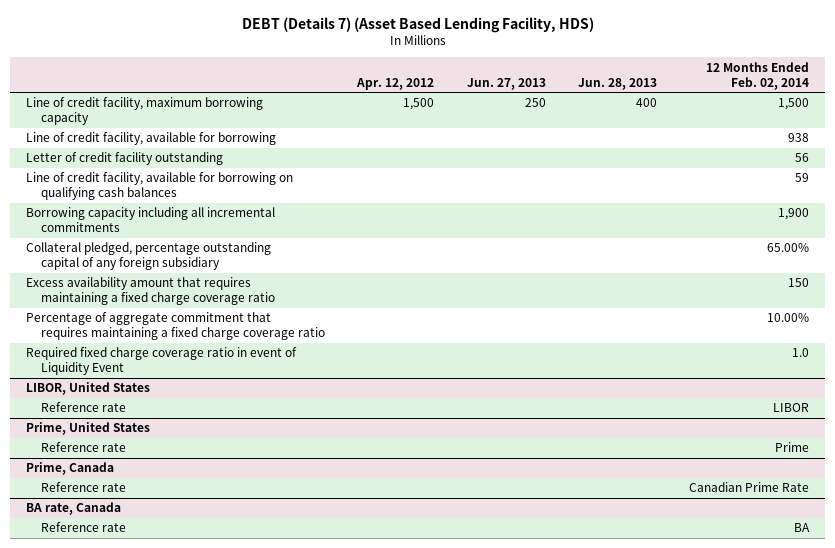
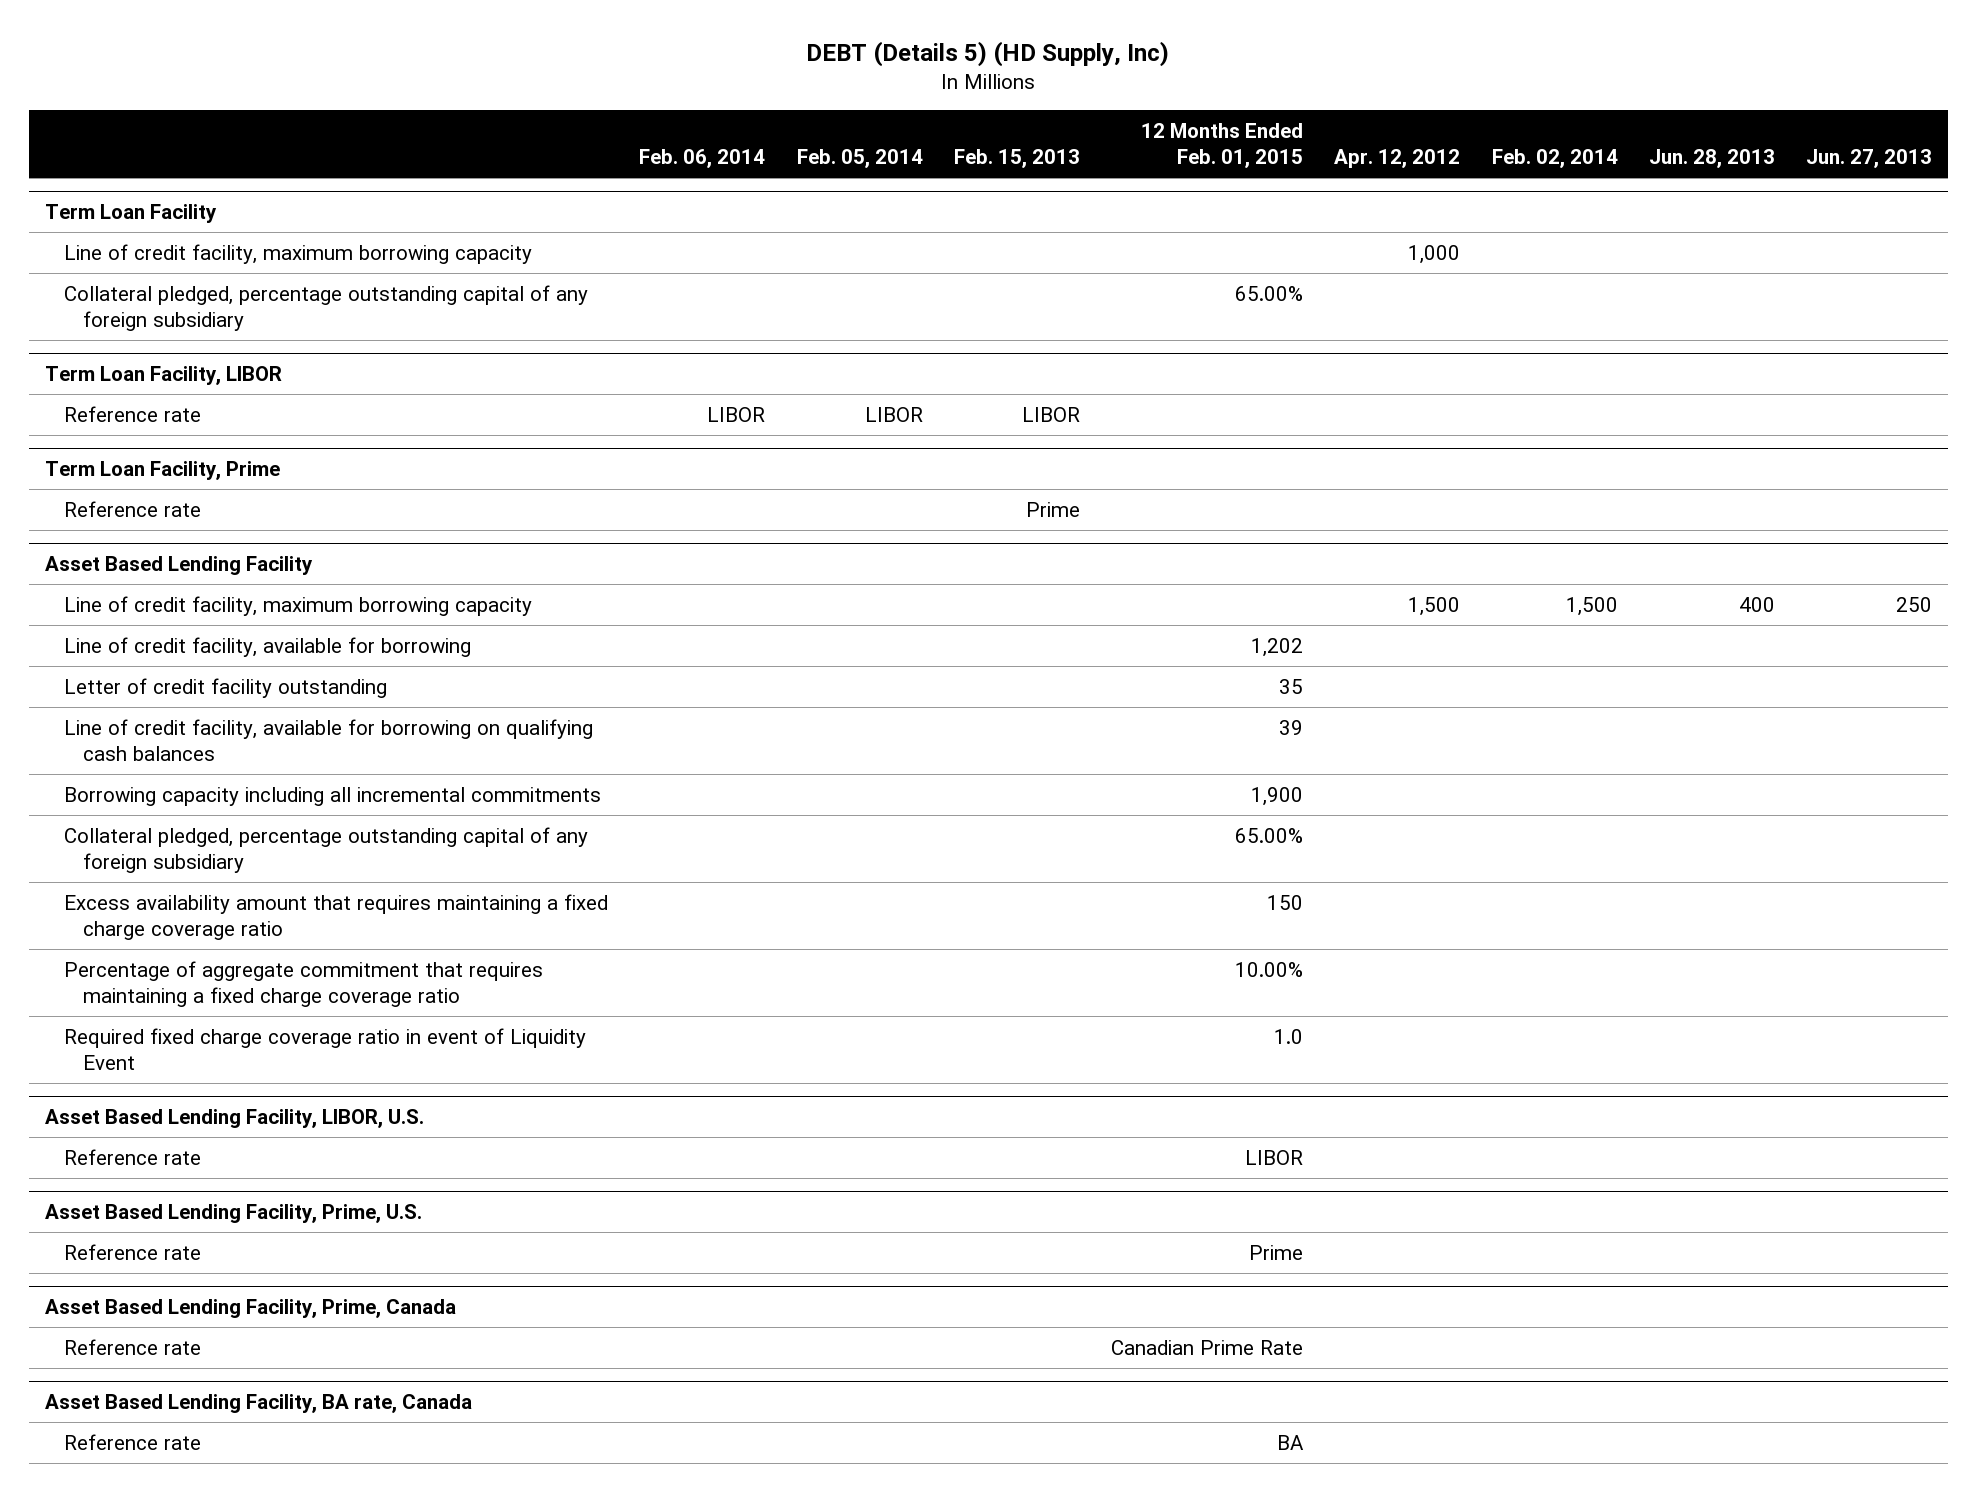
- DEBT (Details 7) (Asset Based Lending Facility, HDS)
+ DEBT (Details 5) (HD Supply, Inc)
- | Apr. 12, 2012 | Jun. 27, 2013 | Jun. 28, 2013 | 12 Months Ended Feb. 02, 2014
+ | Feb. 06, 2014 | Feb. 05, 2014 | Feb. 15, 2013 | 12 Months Ended Feb. 01, 2015 | Apr. 12, 2012 | Feb. 02, 2014 | Jun. 28, 2013 | Jun. 27, 2013
+ Term Loan Facility
+ Line of credit facility, maximum borrowing capacity | | | | | 1,000 | | |
+ Collateral pledged, percentage outstanding capital of any foreign subsidiary | | | | 65.00% | | | |
+ Term Loan Facility, LIBOR
+ Reference rate | LIBOR | LIBOR | LIBOR | | | | |
+ Term Loan Facility, Prime
+ Reference rate | | | Prime | | | | |
+ Asset Based Lending Facility
- LIBOR, United States
- Reference rate | | | | LIBOR
- Prime, United States
- Reference rate | | | | Prime
- Prime, Canada
+ Asset Based Lending Facility, LIBOR, U.S.
+ Reference rate | | | | LIBOR | | | |
+ Asset Based Lending Facility, Prime, U.S.
+ Reference rate | | | | Prime | | | |
+ Asset Based Lending Facility, Prime, Canada
- BA rate, Canada
+ Asset Based Lending Facility, BA rate, Canada

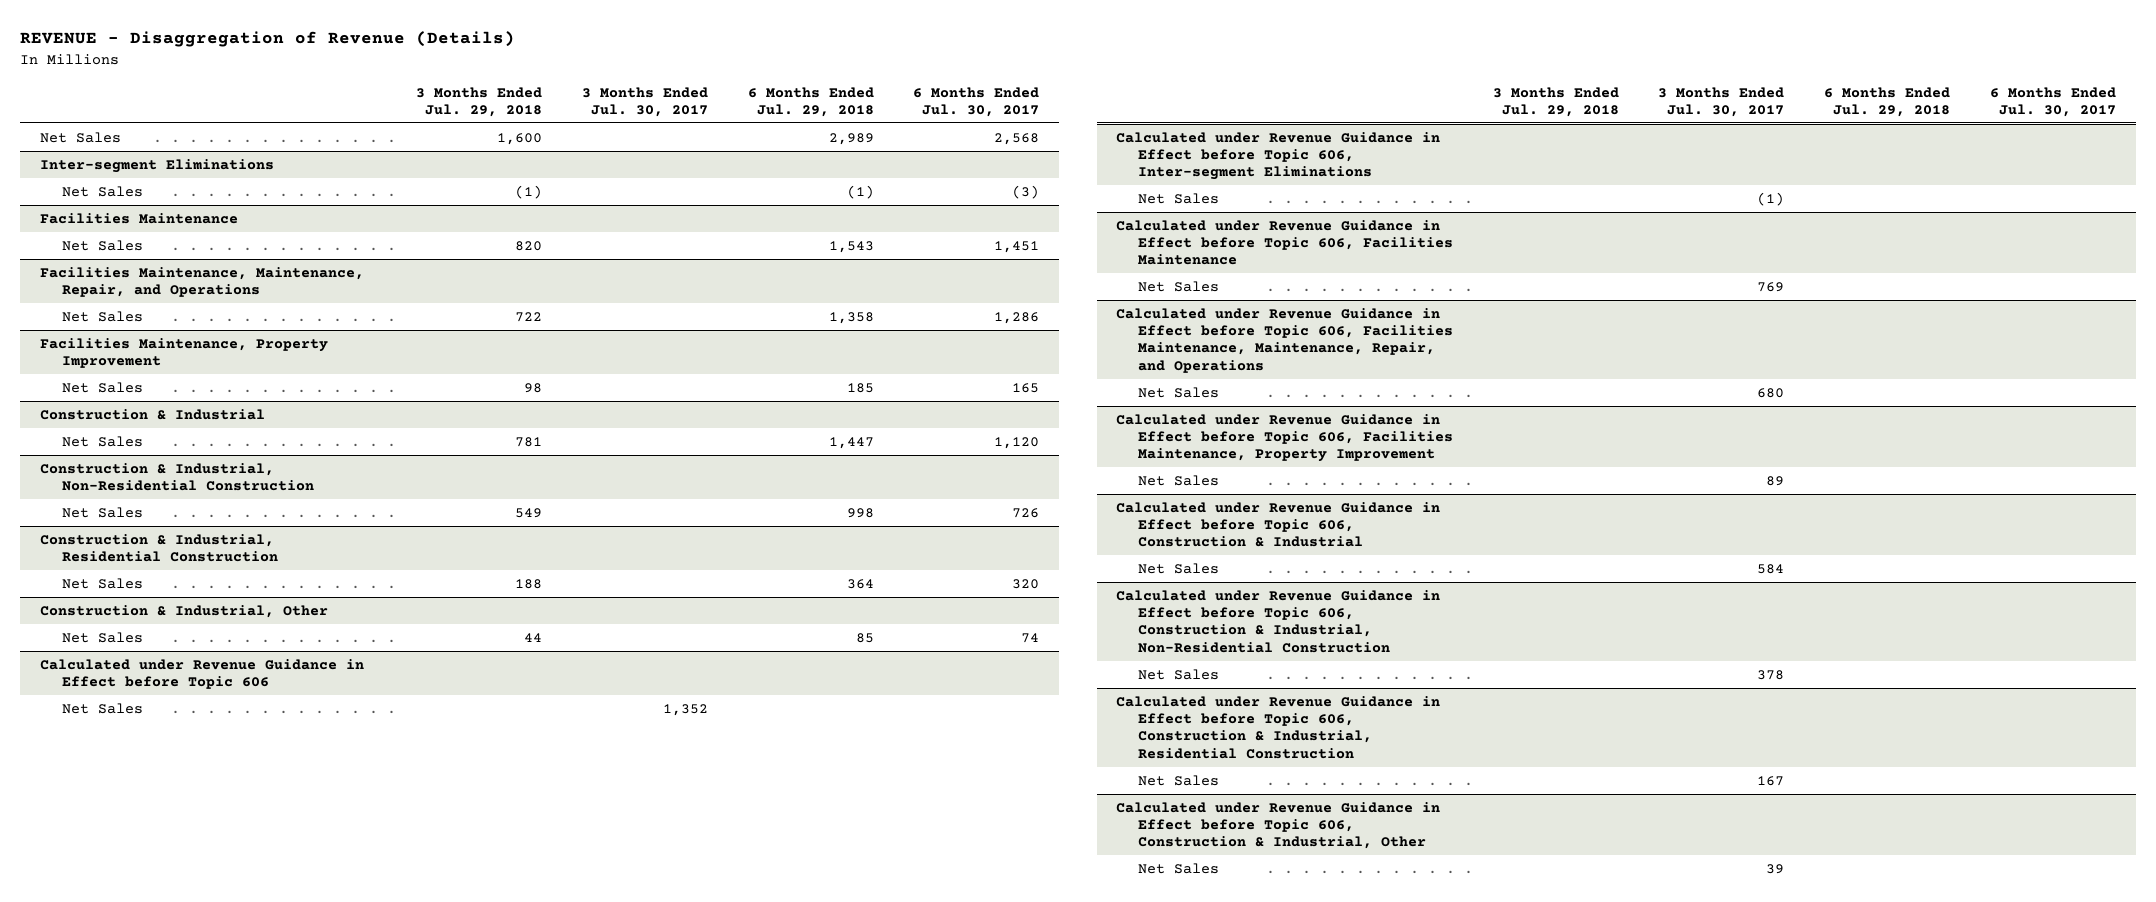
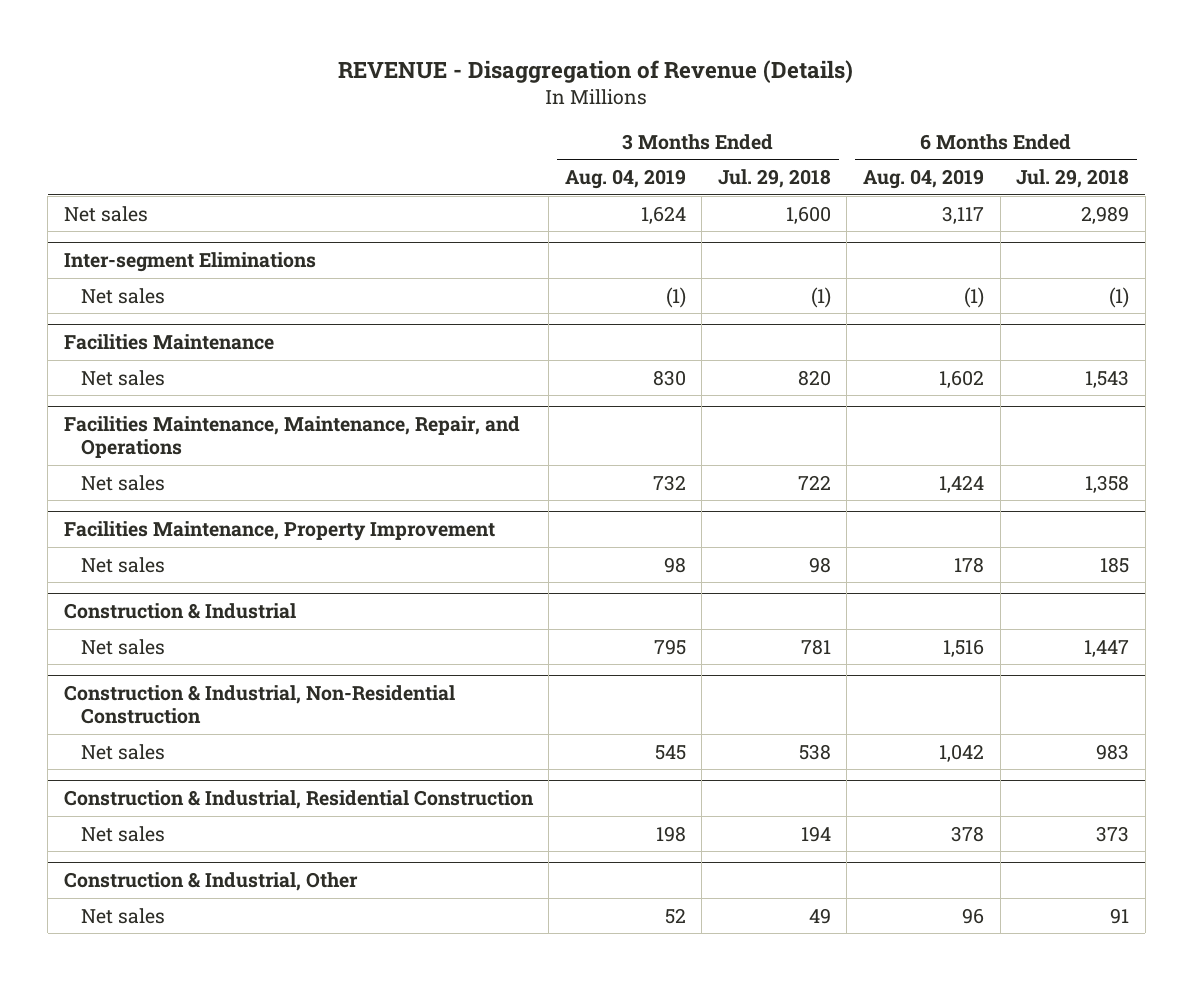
- | 3 Months Ended Jul. 29, 2018 | 3 Months Ended Jul. 30, 2017 | 6 Months Ended Jul. 29, 2018 | 6 Months Ended Jul. 30, 2017
+ | 3 Months Ended Aug. 04, 2019 | 3 Months Ended Jul. 29, 2018 | 6 Months Ended Aug. 04, 2019 | 6 Months Ended Jul. 29, 2018
- Net Sales | 1,600 | | 2,989 | 2,568
+ Net sales | 1,624 | 1,600 | 3,117 | 2,989
@ Inter-segment Eliminations
- Net Sales | (1) | | (1) | (3)
+ Net sales | (1) | (1) | (1) | (1)
@ Facilities Maintenance
- Net Sales | 820 | | 1,543 | 1,451
+ Net sales | 830 | 820 | 1,602 | 1,543
@ Facilities Maintenance, Maintenance, Repair, and Operations
- Net Sales | 722 | | 1,358 | 1,286
+ Net sales | 732 | 722 | 1,424 | 1,358
@ Facilities Maintenance, Property Improvement
- Net Sales | 98 | | 185 | 165
+ Net sales | 98 | 98 | 178 | 185
@ Construction & Industrial
- Net Sales | 781 | | 1,447 | 1,120
+ Net sales | 795 | 781 | 1,516 | 1,447
@ Construction & Industrial, Non-Residential Construction
- Net Sales | 549 | | 998 | 726
+ Net sales | 545 | 538 | 1,042 | 983
@ Construction & Industrial, Residential Construction
- Net Sales | 188 | | 364 | 320
+ Net sales | 198 | 194 | 378 | 373
@ Construction & Industrial, Other
- Net Sales | 44 | | 85 | 74
- Calculated under Revenue Guidance in Effect before Topic 606
- Net Sales | | 1,352 | |
- Calculated under Revenue Guidance in Effect before Topic 606, Inter-segment Eliminations
- Net Sales | | (1) | |
- Calculated under Revenue Guidance in Effect before Topic 606, Facilities Maintenance
- Net Sales | | 769 | |
- Calculated under Revenue Guidance in Effect before Topic 606, Facilities Maintenance, Maintenance, Repair, and Operations
- Net Sales | | 680 | |
- Calculated under Revenue Guidance in Effect before Topic 606, Facilities Maintenance, Property Improvement
- Net Sales | | 89 | |
- Calculated under Revenue Guidance in Effect before Topic 606, Construction & Industrial
- Net Sales | | 584 | |
- Calculated under Revenue Guidance in Effect before Topic 606, Construction & Industrial, Non-Residential Construction
- Net Sales | | 378 | |
- Calculated under Revenue Guidance in Effect before Topic 606, Construction & Industrial, Residential Construction
- Net Sales | | 167 | |
- Calculated under Revenue Guidance in Effect before Topic 606, Construction & Industrial, Other
- Net Sales | | 39 | |
@ Construction & Industrial, Other
+ Net sales | 52 | 49 | 96 | 91

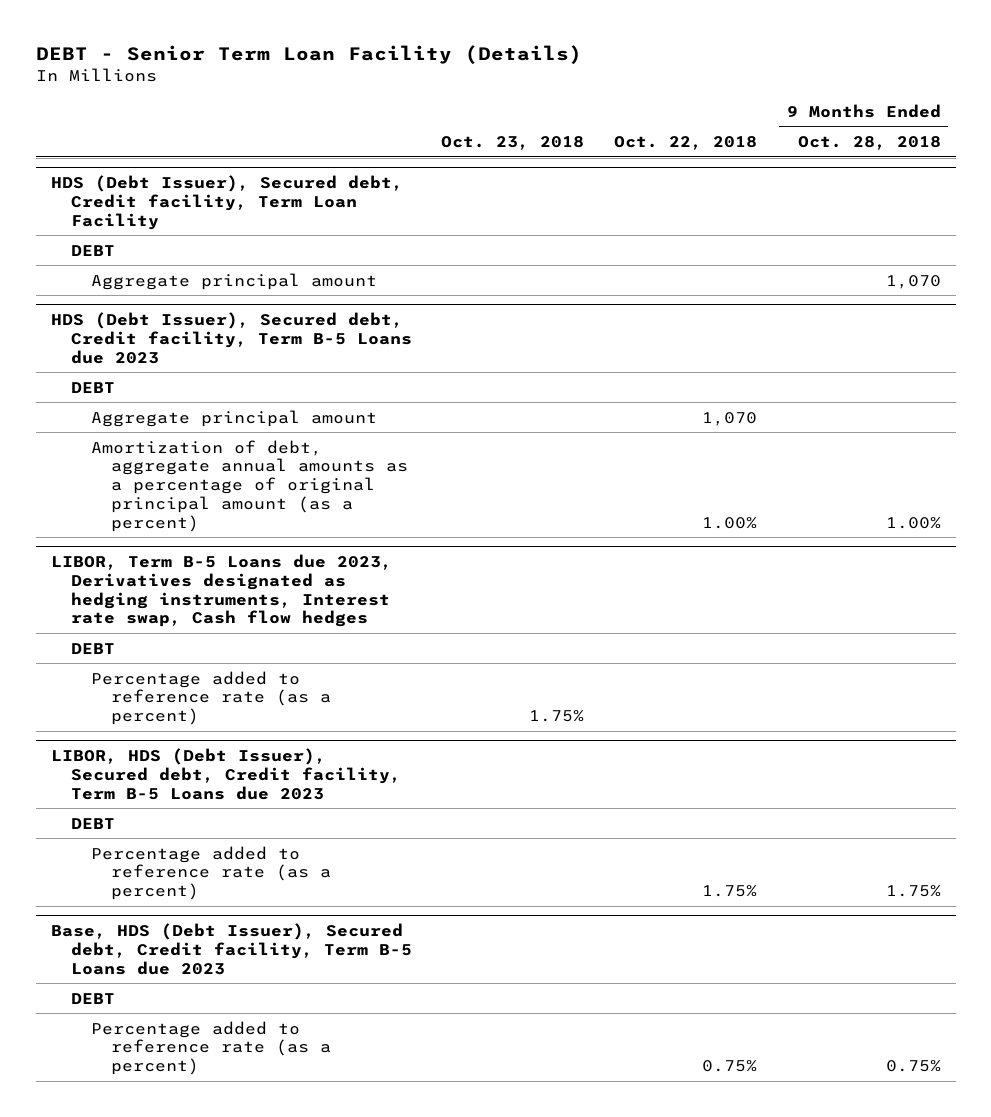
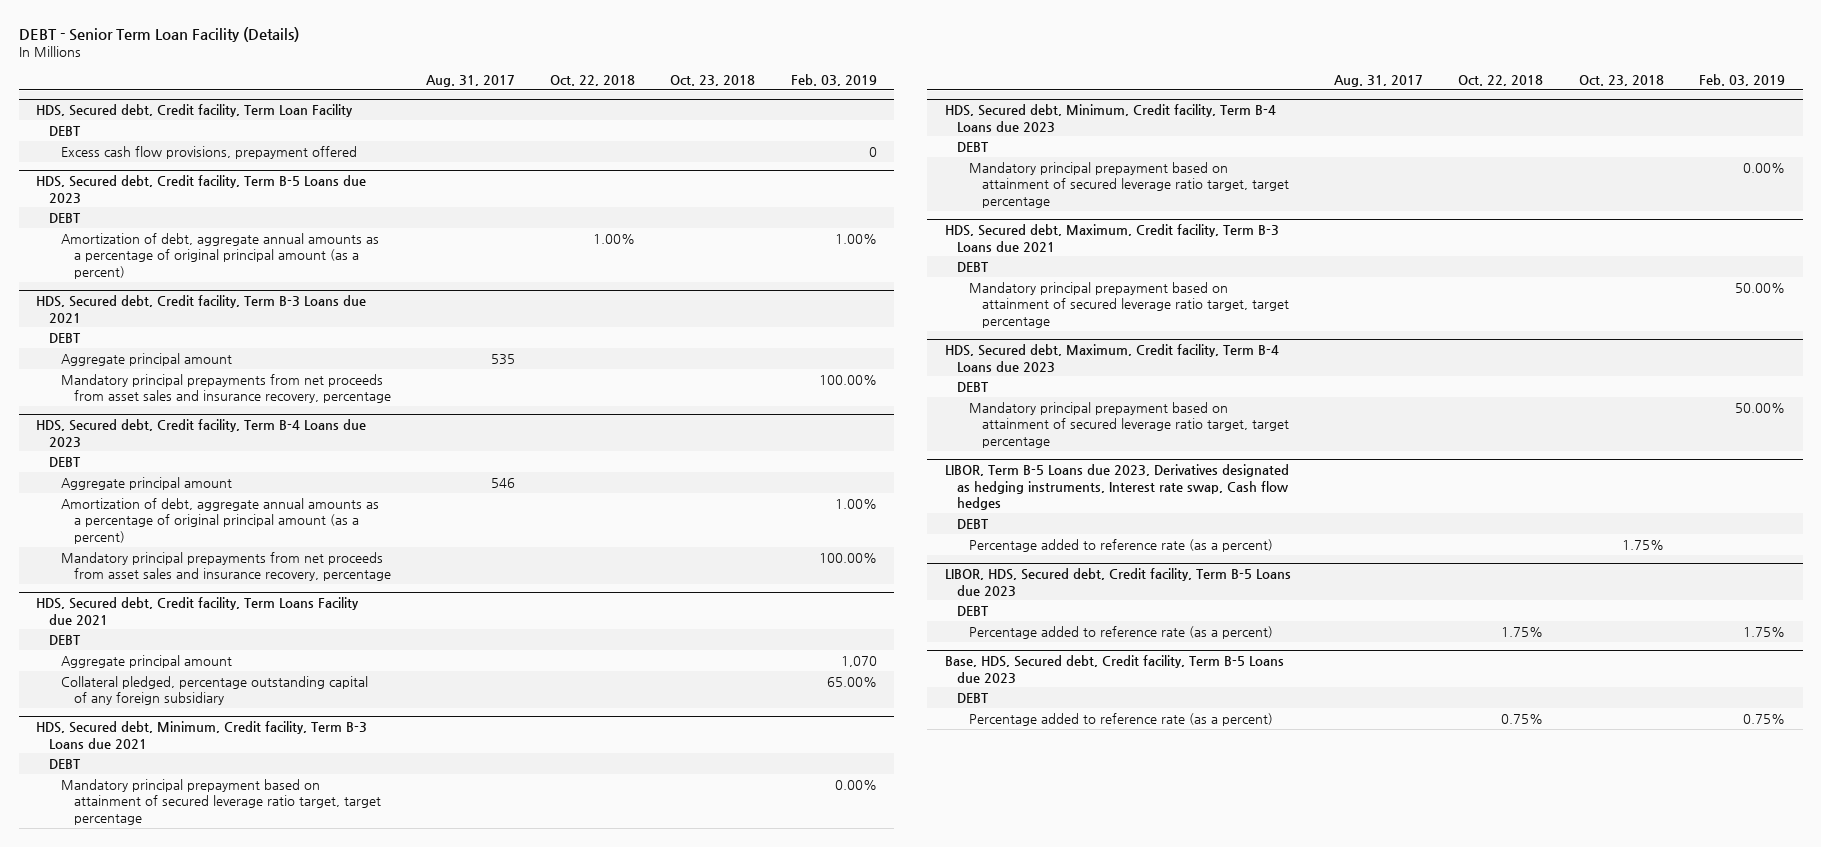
- | Oct. 23, 2018 | Oct. 22, 2018 | 9 Months Ended Oct. 28, 2018
+ | Aug. 31, 2017 | Oct. 22, 2018 | Oct. 23, 2018 | Feb. 03, 2019
- HDS (Debt Issuer), Secured debt, Credit facility, Term Loan Facility
+ HDS, Secured debt, Credit facility, Term Loan Facility
- Aggregate principal amount | | | 1,070
- HDS (Debt Issuer), Secured debt, Credit facility, Term B-5 Loans due 2023
+ Excess cash flow provisions, prepayment offered | | | | 0
+ HDS, Secured debt, Credit facility, Term B-5 Loans due 2023
- Aggregate principal amount | | 1,070 |
+ HDS, Secured debt, Credit facility, Term B-3 Loans due 2021
+ DEBT
+ Aggregate principal amount | 535 | | |
+ Mandatory principal prepayments from net proceeds from asset sales and insurance recovery, percentage | | | | 100.00%
+ HDS, Secured debt, Credit facility, Term B-4 Loans due 2023
+ DEBT
+ Aggregate principal amount | 546 | | |
+ Amortization of debt, aggregate annual amounts as a percentage of original principal amount (as a percent) | | | | 1.00%
+ Mandatory principal prepayments from net proceeds from asset sales and insurance recovery, percentage | | | | 100.00%
+ HDS, Secured debt, Credit facility, Term Loans Facility due 2021
+ DEBT
+ Aggregate principal amount | | | | 1,070
+ Collateral pledged, percentage outstanding capital of any foreign subsidiary | | | | 65.00%
+ HDS, Secured debt, Minimum, Credit facility, Term B-3 Loans due 2021
+ DEBT
+ Mandatory principal prepayment based on attainment of secured leverage ratio target, target percentage | | | | 0.00%
+ HDS, Secured debt, Minimum, Credit facility, Term B-4 Loans due 2023
+ DEBT
+ Mandatory principal prepayment based on attainment of secured leverage ratio target, target percentage | | | | 0.00%
+ HDS, Secured debt, Maximum, Credit facility, Term B-3 Loans due 2021
+ DEBT
+ Mandatory principal prepayment based on attainment of secured leverage ratio target, target percentage | | | | 50.00%
+ HDS, Secured debt, Maximum, Credit facility, Term B-4 Loans due 2023
+ DEBT
+ Mandatory principal prepayment based on attainment of secured leverage ratio target, target percentage | | | | 50.00%
- LIBOR, HDS (Debt Issuer), Secured debt, Credit facility, Term B-5 Loans due 2023
+ LIBOR, HDS, Secured debt, Credit facility, Term B-5 Loans due 2023
- Base, HDS (Debt Issuer), Secured debt, Credit facility, Term B-5 Loans due 2023
+ Base, HDS, Secured debt, Credit facility, Term B-5 Loans due 2023

